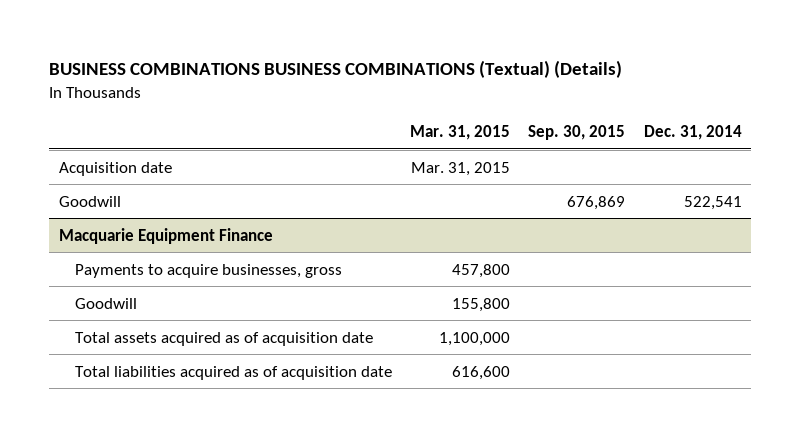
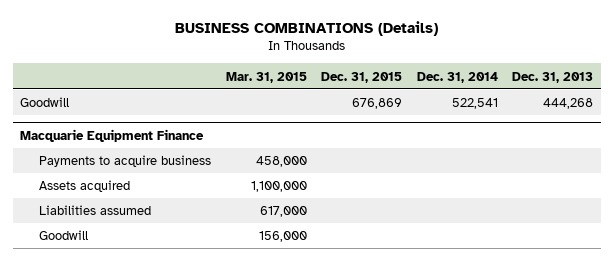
- BUSINESS COMBINATIONS BUSINESS COMBINATIONS (Textual) (Details)
+ BUSINESS COMBINATIONS (Details)
- | Mar. 31, 2015 | Sep. 30, 2015 | Dec. 31, 2014
+ | Mar. 31, 2015 | Dec. 31, 2015 | Dec. 31, 2014 | Dec. 31, 2013
- Acquisition date | Mar. 31, 2015 | |
@ Macquarie Equipment Finance
- Payments to acquire businesses, gross | 457,800 | |
- Goodwill | 155,800 | |
- Total assets acquired as of acquisition date | 1,100,000 | |
- Total liabilities acquired as of acquisition date | 616,600 | |
+ Payments to acquire business | 458,000 | | |
+ Assets acquired | 1,100,000 | | |
+ Liabilities assumed | 617,000 | | |
+ Goodwill | 156,000 | | |

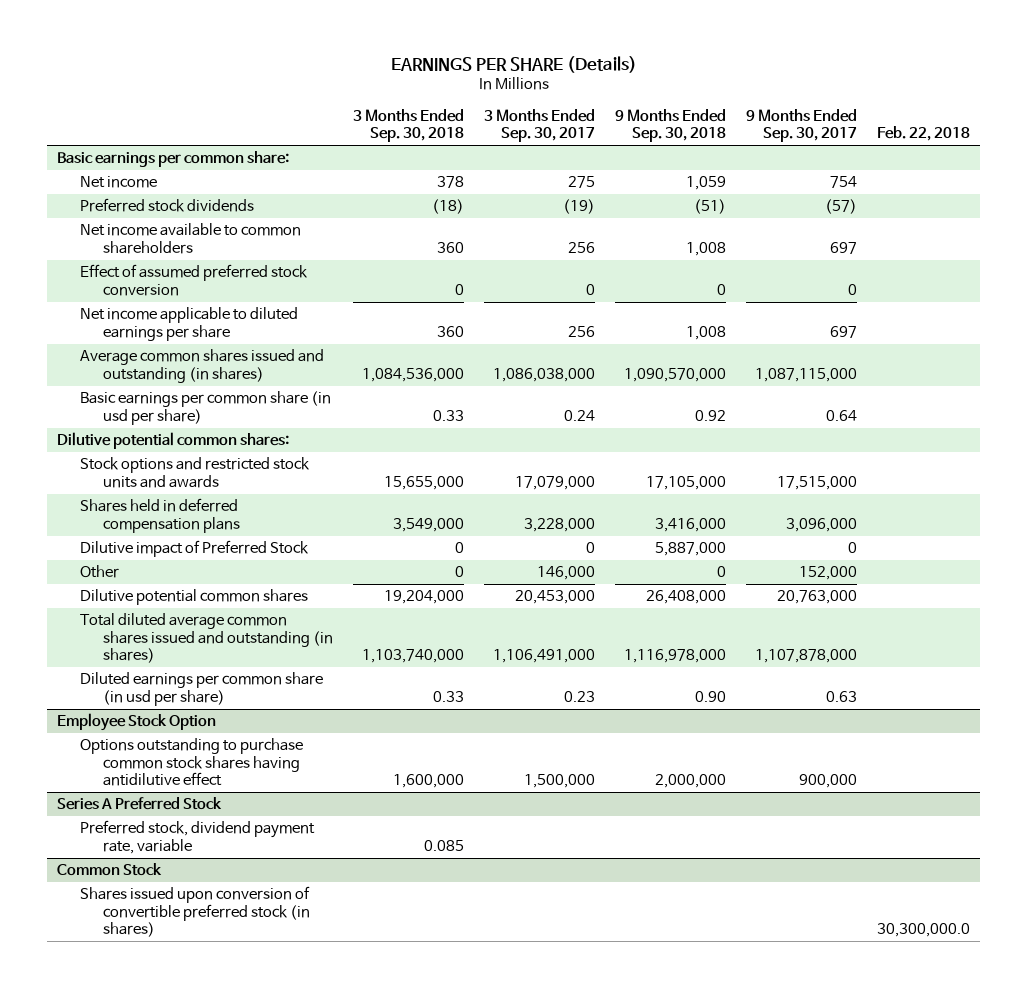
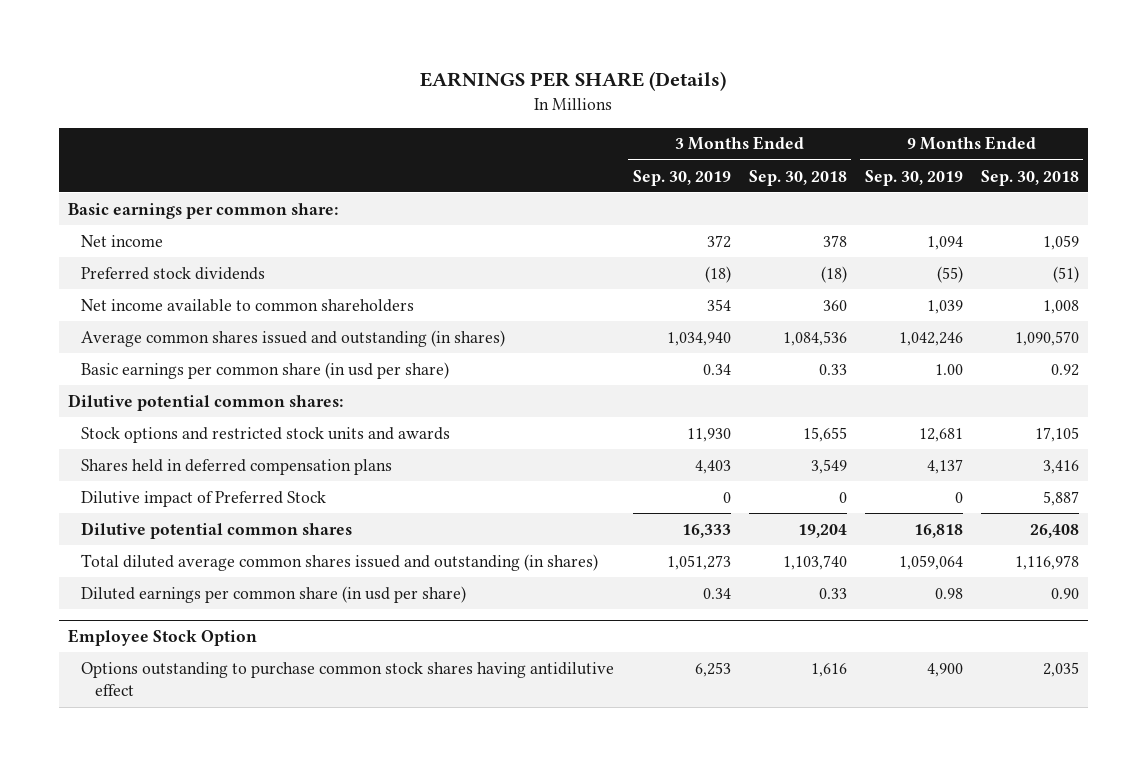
- | 3 Months Ended Sep. 30, 2018 | 3 Months Ended Sep. 30, 2017 | 9 Months Ended Sep. 30, 2018 | 9 Months Ended Sep. 30, 2017 | Feb. 22, 2018
+ | 3 Months Ended Sep. 30, 2019 | 3 Months Ended Sep. 30, 2018 | 9 Months Ended Sep. 30, 2019 | 9 Months Ended Sep. 30, 2018
- Effect of assumed preferred stock conversion | 0 | 0 | 0 | 0 |
- Net income applicable to diluted earnings per share | 360 | 256 | 1,008 | 697 |
- Average common shares issued and outstanding (in shares) | 1,084,536,000 | 1,086,038,000 | 1,090,570,000 | 1,087,115,000 |
+ Average common shares issued and outstanding (in shares) | 1,034,940 | 1,084,536 | 1,042,246 | 1,090,570
- Stock options and restricted stock units and awards | 15,655,000 | 17,079,000 | 17,105,000 | 17,515,000 |
- Shares held in deferred compensation plans | 3,549,000 | 3,228,000 | 3,416,000 | 3,096,000 |
- Dilutive impact of Preferred Stock | 0 | 0 | 5,887,000 | 0 |
- Other | 0 | 146,000 | 0 | 152,000 |
- Dilutive potential common shares | 19,204,000 | 20,453,000 | 26,408,000 | 20,763,000 |
- Total diluted average common shares issued and outstanding (in shares) | 1,103,740,000 | 1,106,491,000 | 1,116,978,000 | 1,107,878,000 |
+ Stock options and restricted stock units and awards | 11,930 | 15,655 | 12,681 | 17,105
+ Shares held in deferred compensation plans | 4,403 | 3,549 | 4,137 | 3,416
+ Dilutive impact of Preferred Stock | 0 | 0 | 0 | 5,887
+ Dilutive potential common shares | 16,333 | 19,204 | 16,818 | 26,408
+ Total diluted average common shares issued and outstanding (in shares) | 1,051,273 | 1,103,740 | 1,059,064 | 1,116,978
@ Employee Stock Option
- Options outstanding to purchase common stock shares having antidilutive effect | 1,600,000 | 1,500,000 | 2,000,000 | 900,000 |
- Series A Preferred Stock
- Preferred stock, dividend payment rate, variable | 0.085 | | | |
- Common Stock
- Shares issued upon conversion of convertible preferred stock (in shares) | | | | | 30,300,000.0
@ Employee Stock Option
+ Options outstanding to purchase common stock shares having antidilutive effect | 6,253 | 1,616 | 4,900 | 2,035

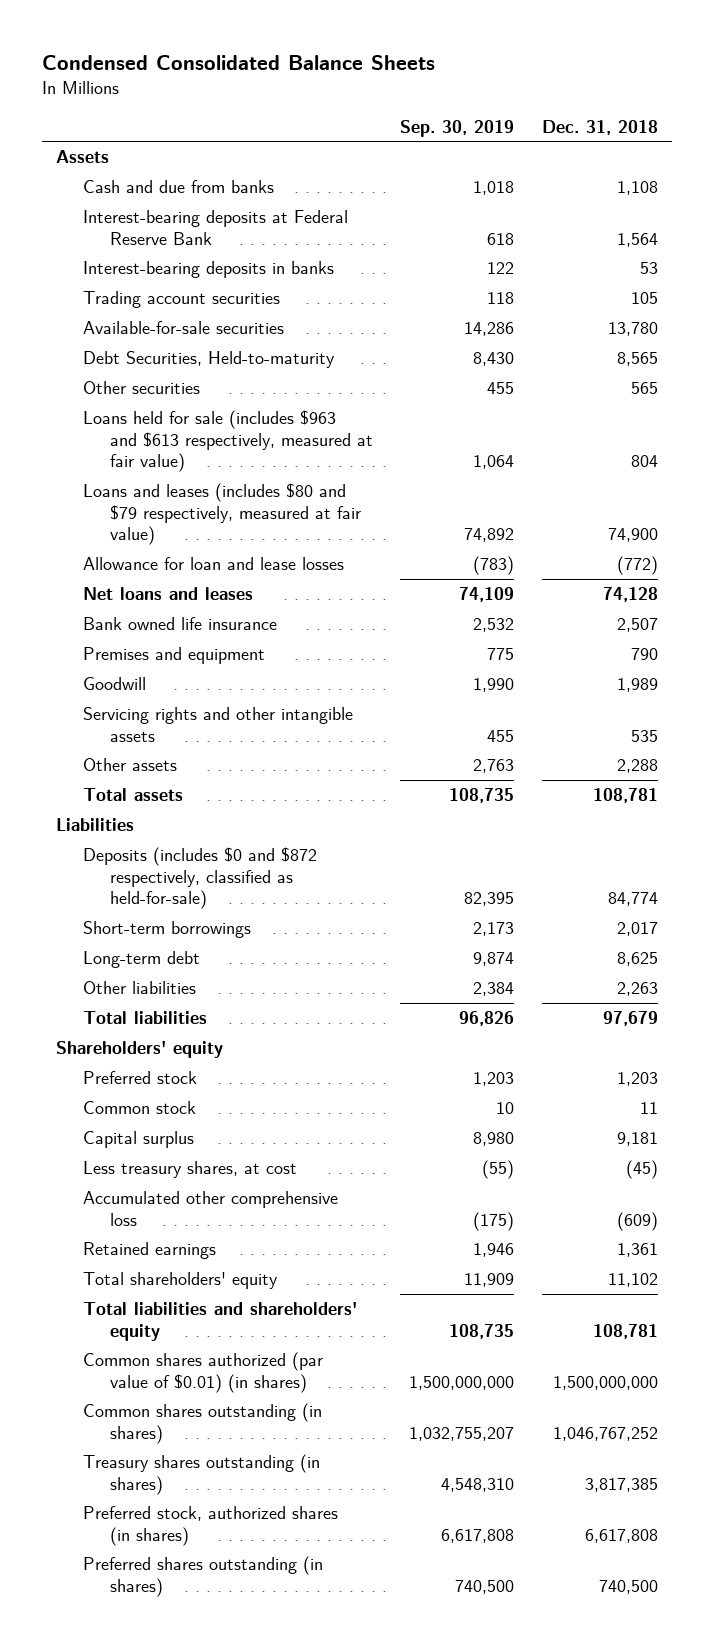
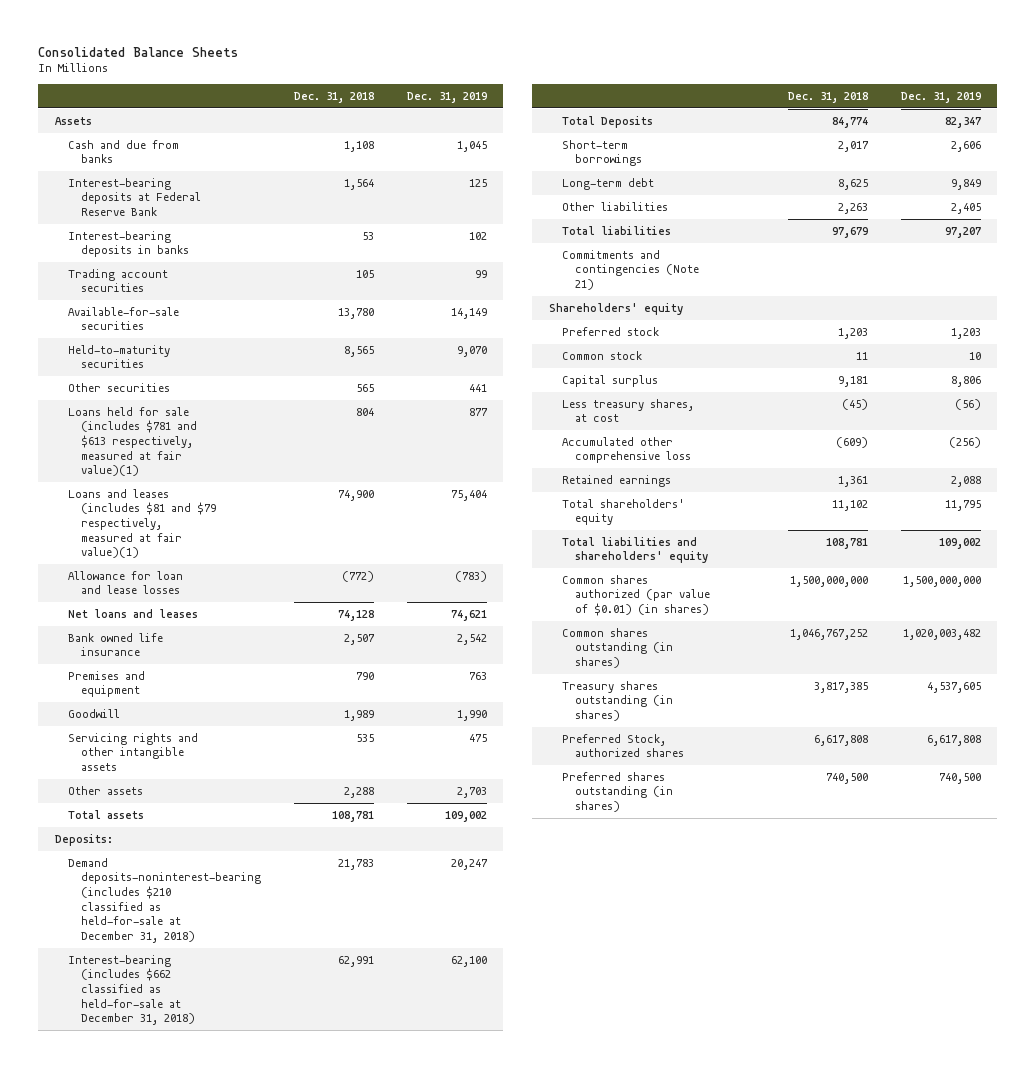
- Condensed Consolidated Balance Sheets
+ Consolidated Balance Sheets
- | Sep. 30, 2019 | Dec. 31, 2018
+ | Dec. 31, 2018 | Dec. 31, 2019
- Debt Securities, Held-to-maturity | 8,430 | 8,565
+ Held-to-maturity securities | 8,565 | 9,070
- Loans held for sale (includes $963 and $613 respectively, measured at fair value) | 1,064 | 804
- Loans and leases (includes $80 and $79 respectively, measured at fair value) | 74,892 | 74,900
+ Loans held for sale (includes $781 and $613 respectively, measured at fair value)(1) | 804 | 877
+ Loans and leases (includes $81 and $79 respectively, measured at fair value)(1) | 74,900 | 75,404
- Liabilities
- Deposits (includes $0 and $872 respectively, classified as held-for-sale) | 82,395 | 84,774
+ Deposits:
+ Demand deposits-noninterest-bearing (includes $210 classified as held-for-sale at December 31, 2018) | 21,783 | 20,247
+ Interest-bearing (includes $662 classified as held-for-sale at December 31, 2018) | 62,991 | 62,100
+ Total Deposits | 84,774 | 82,347
+ Commitments and contingencies (Note 21)
- Preferred stock, authorized shares (in shares) | 6,617,808 | 6,617,808
+ Preferred Stock, authorized shares | 6,617,808 | 6,617,808

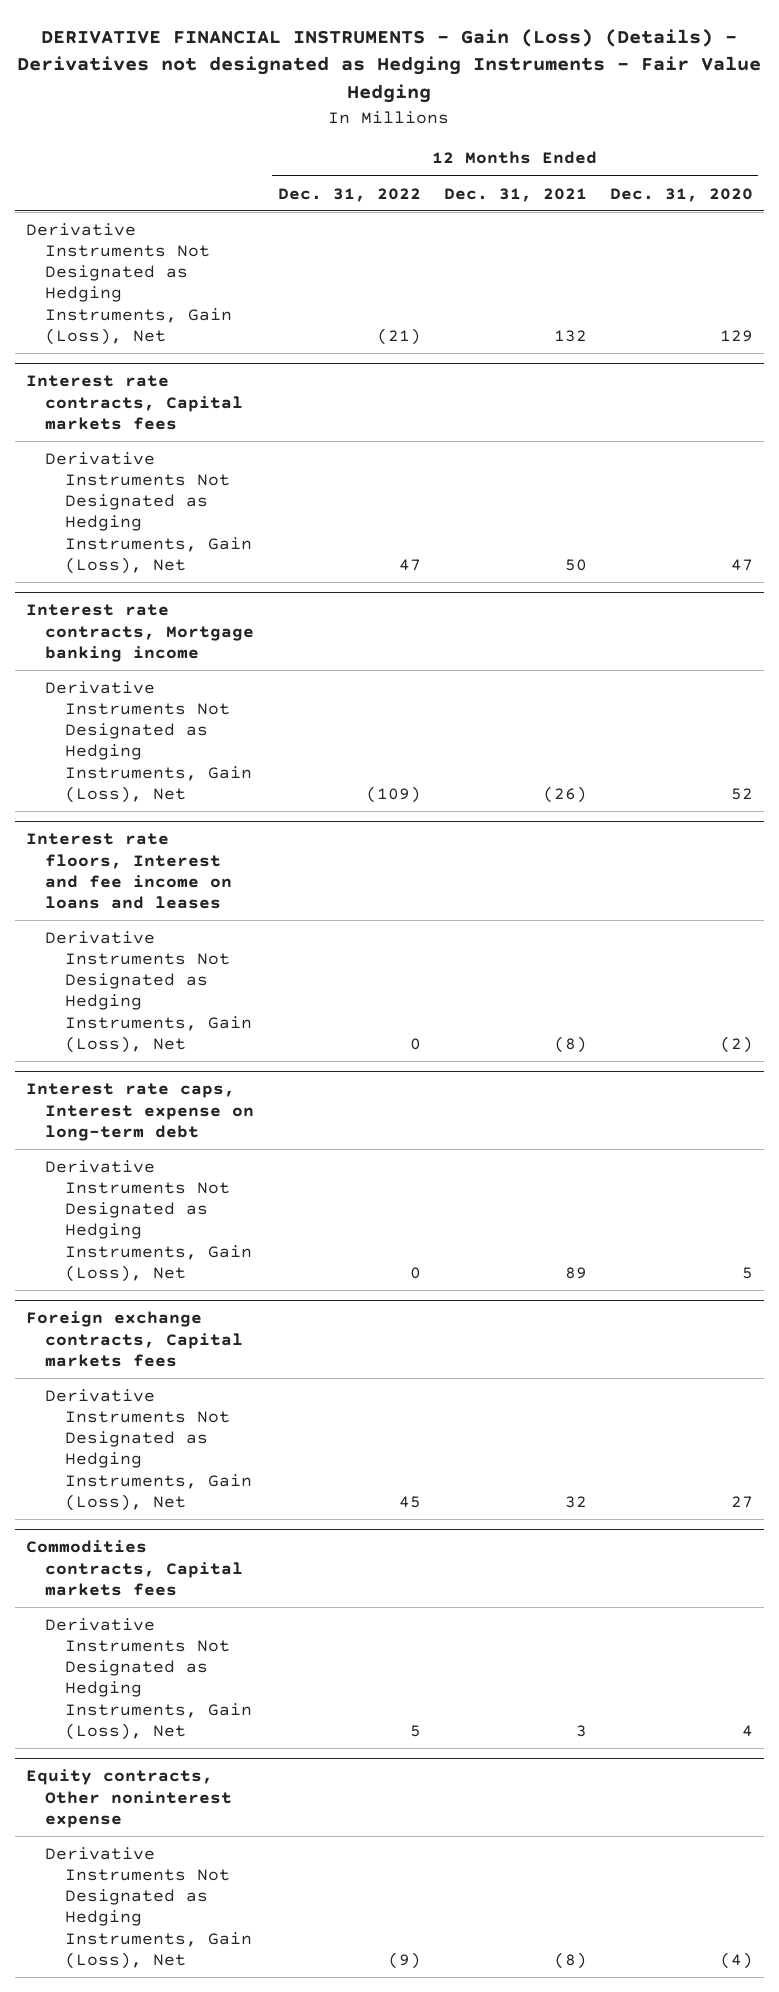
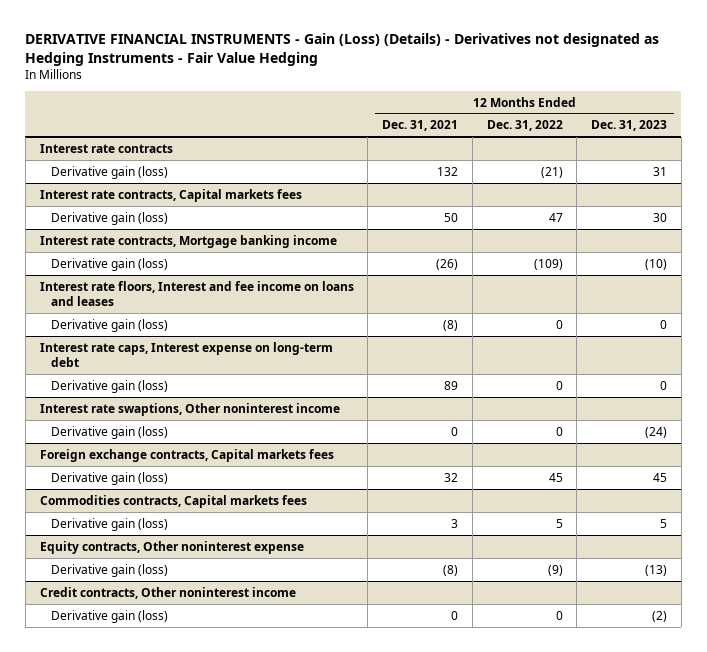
- | 12 Months Ended Dec. 31, 2022 | 12 Months Ended Dec. 31, 2021 | 12 Months Ended Dec. 31, 2020
+ | 12 Months Ended Dec. 31, 2021 | 12 Months Ended Dec. 31, 2022 | 12 Months Ended Dec. 31, 2023
- Derivative Instruments Not Designated as Hedging Instruments, Gain (Loss), Net | (21) | 132 | 129
+ Interest rate contracts
+ Derivative gain (loss) | 132 | (21) | 31
@ Interest rate contracts, Capital markets fees
- Derivative Instruments Not Designated as Hedging Instruments, Gain (Loss), Net | 47 | 50 | 47
+ Derivative gain (loss) | 50 | 47 | 30
@ Interest rate contracts, Mortgage banking income
- Derivative Instruments Not Designated as Hedging Instruments, Gain (Loss), Net | (109) | (26) | 52
+ Derivative gain (loss) | (26) | (109) | (10)
@ Interest rate floors, Interest and fee income on loans and leases
- Derivative Instruments Not Designated as Hedging Instruments, Gain (Loss), Net | 0 | (8) | (2)
+ Derivative gain (loss) | (8) | 0 | 0
@ Interest rate caps, Interest expense on long-term debt
- Derivative Instruments Not Designated as Hedging Instruments, Gain (Loss), Net | 0 | 89 | 5
+ Derivative gain (loss) | 89 | 0 | 0
+ Interest rate swaptions, Other noninterest income
+ Derivative gain (loss) | 0 | 0 | (24)
@ Foreign exchange contracts, Capital markets fees
- Derivative Instruments Not Designated as Hedging Instruments, Gain (Loss), Net | 45 | 32 | 27
+ Derivative gain (loss) | 32 | 45 | 45
@ Commodities contracts, Capital markets fees
- Derivative Instruments Not Designated as Hedging Instruments, Gain (Loss), Net | 5 | 3 | 4
+ Derivative gain (loss) | 3 | 5 | 5
@ Equity contracts, Other noninterest expense
- Derivative Instruments Not Designated as Hedging Instruments, Gain (Loss), Net | (9) | (8) | (4)
+ Derivative gain (loss) | (8) | (9) | (13)
+ Credit contracts, Other noninterest income
+ Derivative gain (loss) | 0 | 0 | (2)

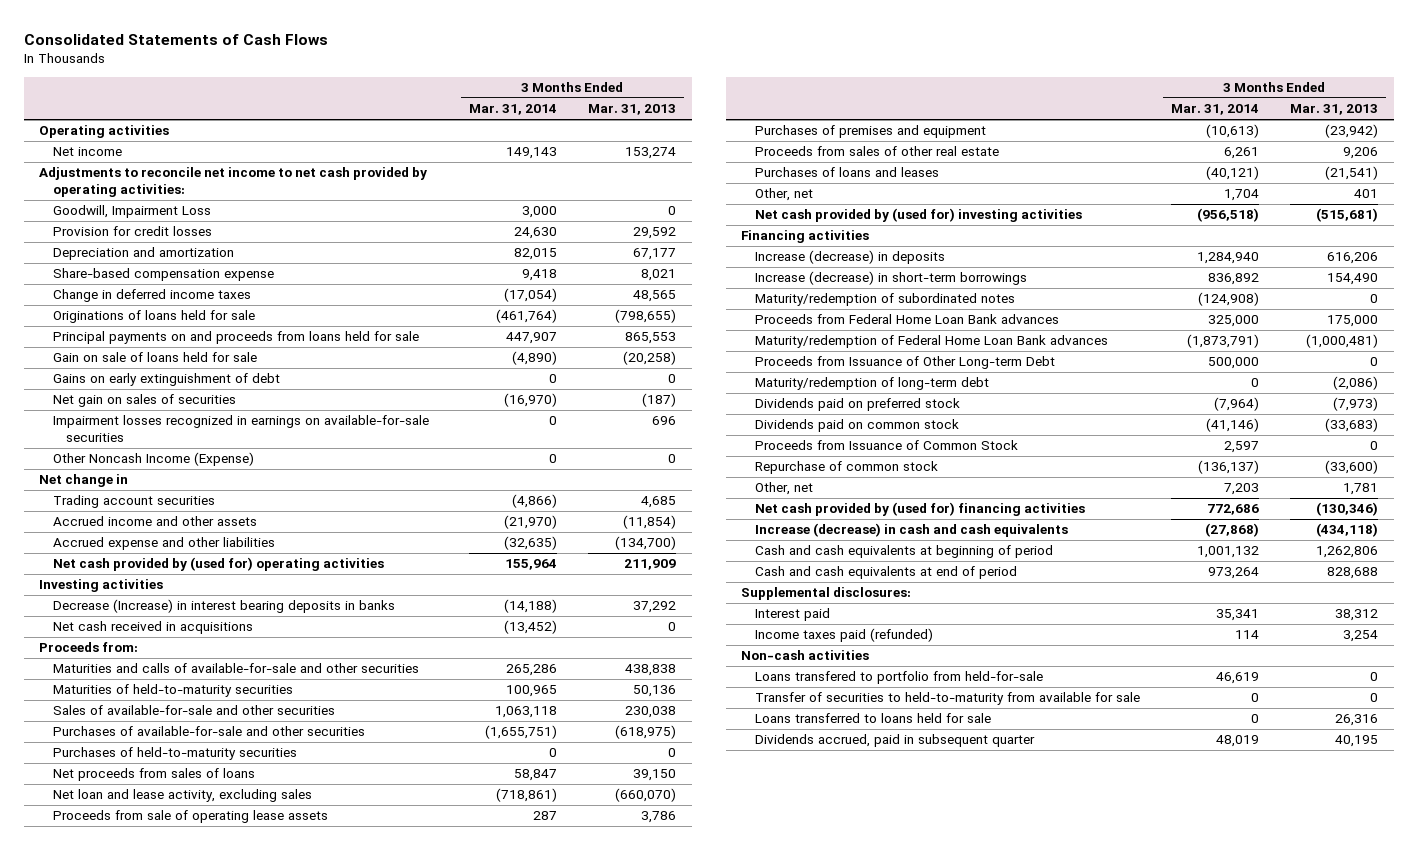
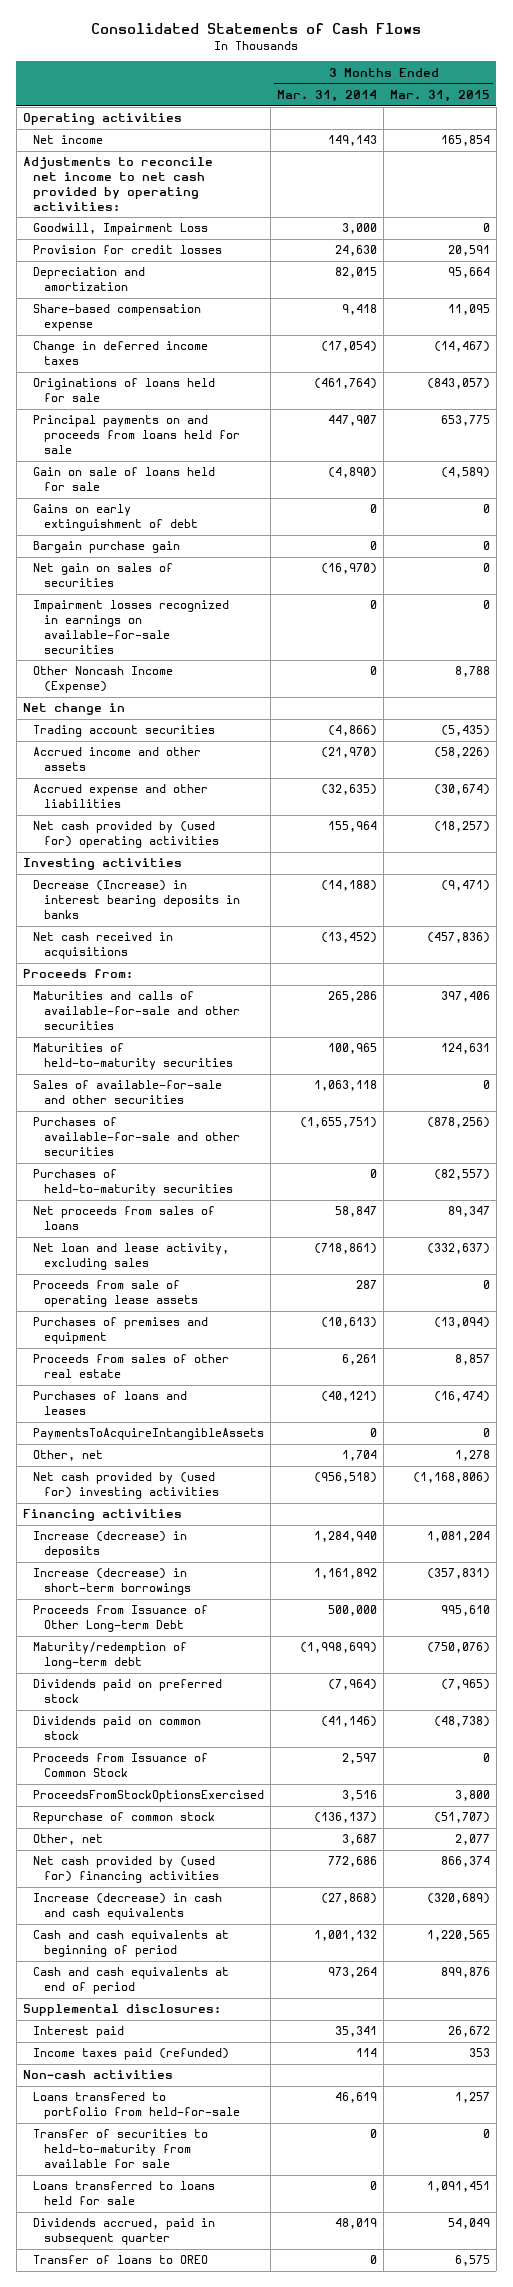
- | 3 Months Ended Mar. 31, 2014 | 3 Months Ended Mar. 31, 2013
+ | 3 Months Ended Mar. 31, 2014 | 3 Months Ended Mar. 31, 2015
+ Bargain purchase gain | 0 | 0
+ PaymentsToAcquireIntangibleAssets | 0 | 0
- Increase (decrease) in short-term borrowings | 836,892 | 154,490
- Maturity/redemption of subordinated notes | (124,908) | 0
- Proceeds from Federal Home Loan Bank advances | 325,000 | 175,000
- Maturity/redemption of Federal Home Loan Bank advances | (1,873,791) | (1,000,481)
+ Increase (decrease) in short-term borrowings | 1,161,892 | (357,831)
- Maturity/redemption of long-term debt | 0 | (2,086)
+ Maturity/redemption of long-term debt | (1,998,699) | (750,076)
+ ProceedsFromStockOptionsExercised | 3,516 | 3,800
- Other, net | 7,203 | 1,781
+ Other, net | 3,687 | 2,077
+ Transfer of loans to OREO | 0 | 6,575

